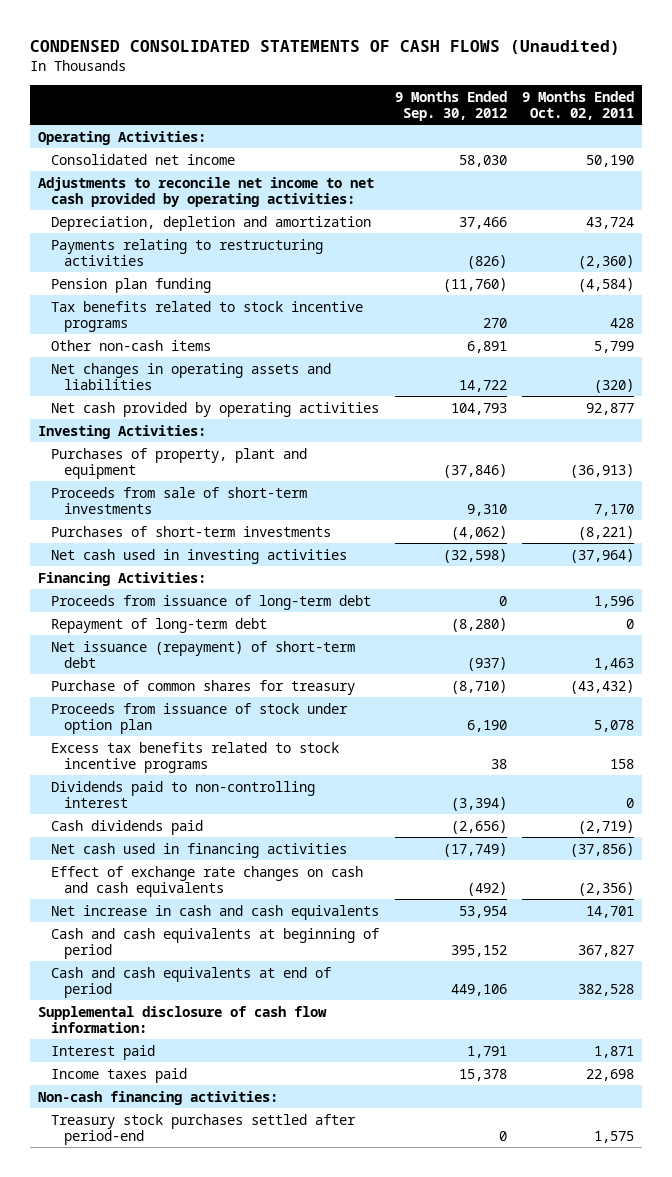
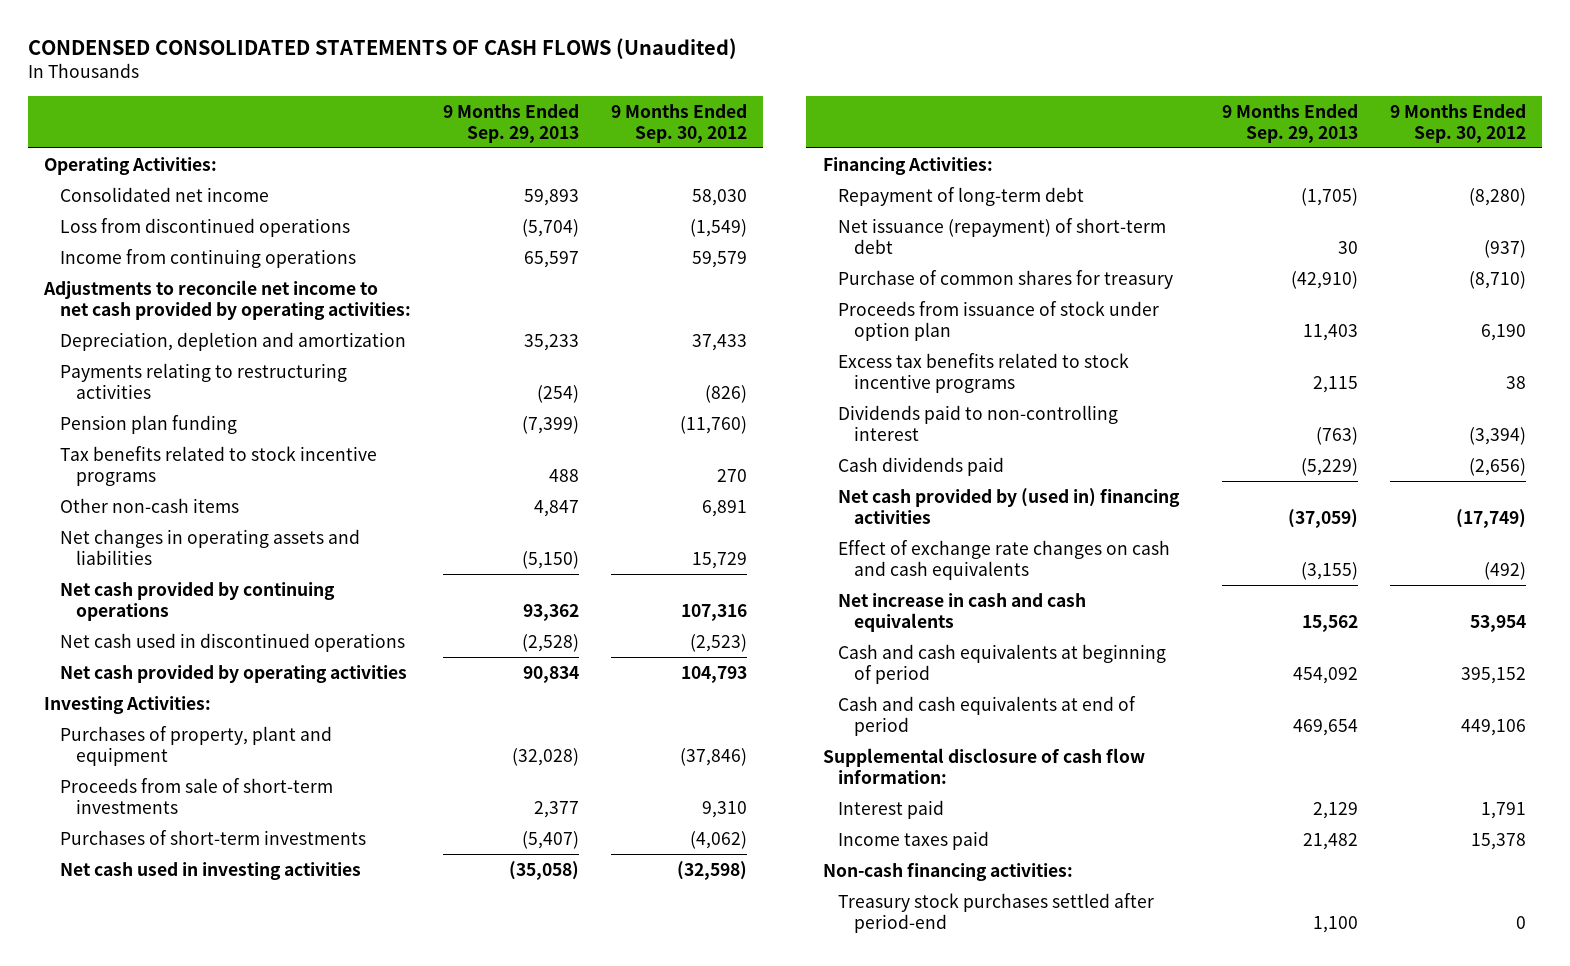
- | 9 Months Ended Sep. 30, 2012 | 9 Months Ended Oct. 02, 2011
+ | 9 Months Ended Sep. 29, 2013 | 9 Months Ended Sep. 30, 2012
+ Loss from discontinued operations | (5,704) | (1,549)
+ Income from continuing operations | 65,597 | 59,579
- Depreciation, depletion and amortization | 37,466 | 43,724
+ Depreciation, depletion and amortization | 35,233 | 37,433
- Net changes in operating assets and liabilities | 14,722 | (320)
+ Net changes in operating assets and liabilities | (5,150) | 15,729
+ Net cash provided by continuing operations | 93,362 | 107,316
+ Net cash used in discontinued operations | (2,528) | (2,523)
- Proceeds from issuance of long-term debt | 0 | 1,596
- Net cash used in financing activities | (17,749) | (37,856)
+ Net cash provided by (used in) financing activities | (37,059) | (17,749)

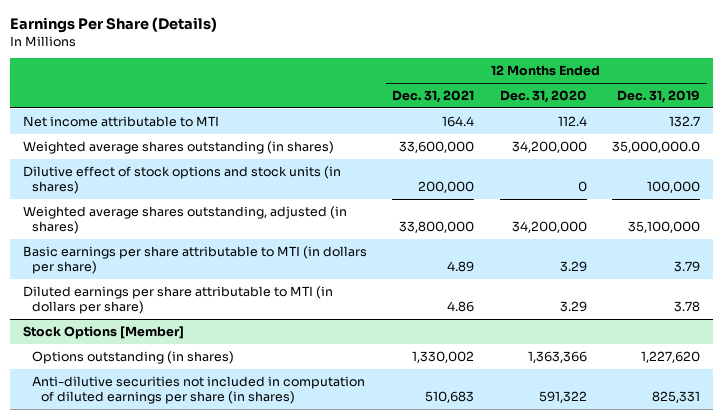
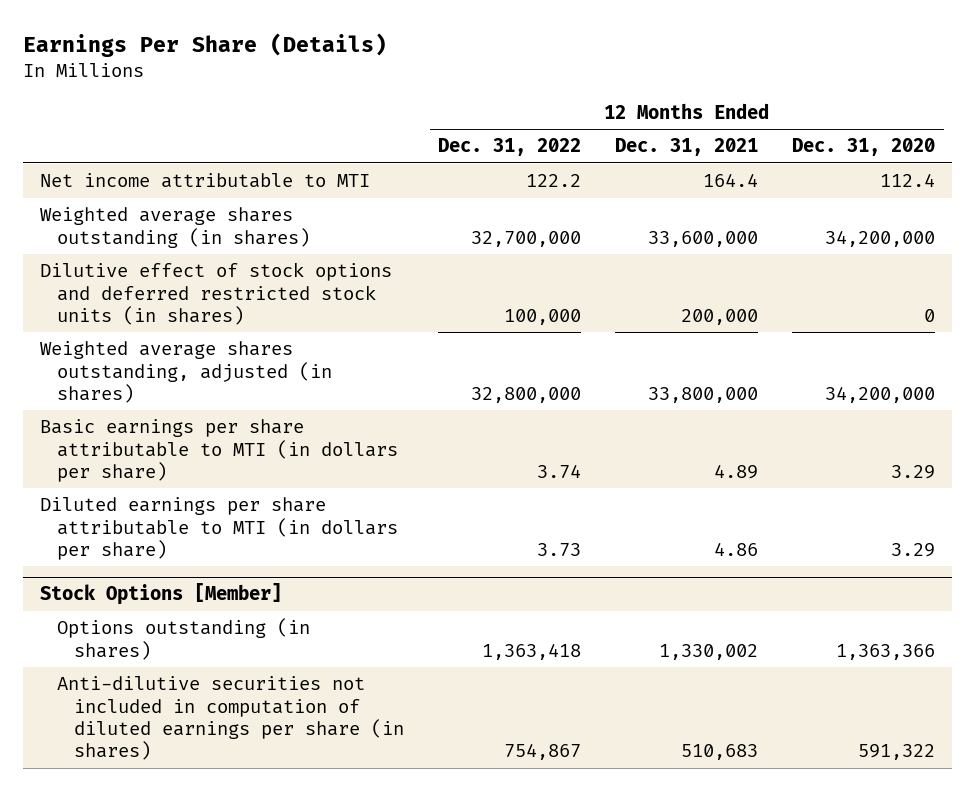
- | 12 Months Ended Dec. 31, 2021 | 12 Months Ended Dec. 31, 2020 | 12 Months Ended Dec. 31, 2019
+ | 12 Months Ended Dec. 31, 2022 | 12 Months Ended Dec. 31, 2021 | 12 Months Ended Dec. 31, 2020
- Dilutive effect of stock options and stock units (in shares) | 200,000 | 0 | 100,000
+ Dilutive effect of stock options and deferred restricted stock units (in shares) | 100,000 | 200,000 | 0

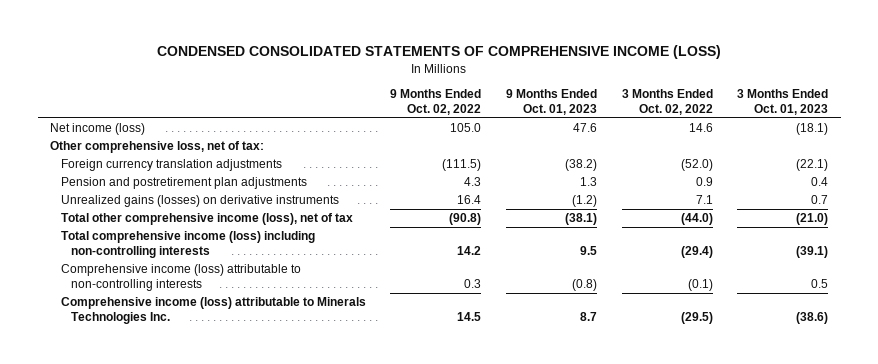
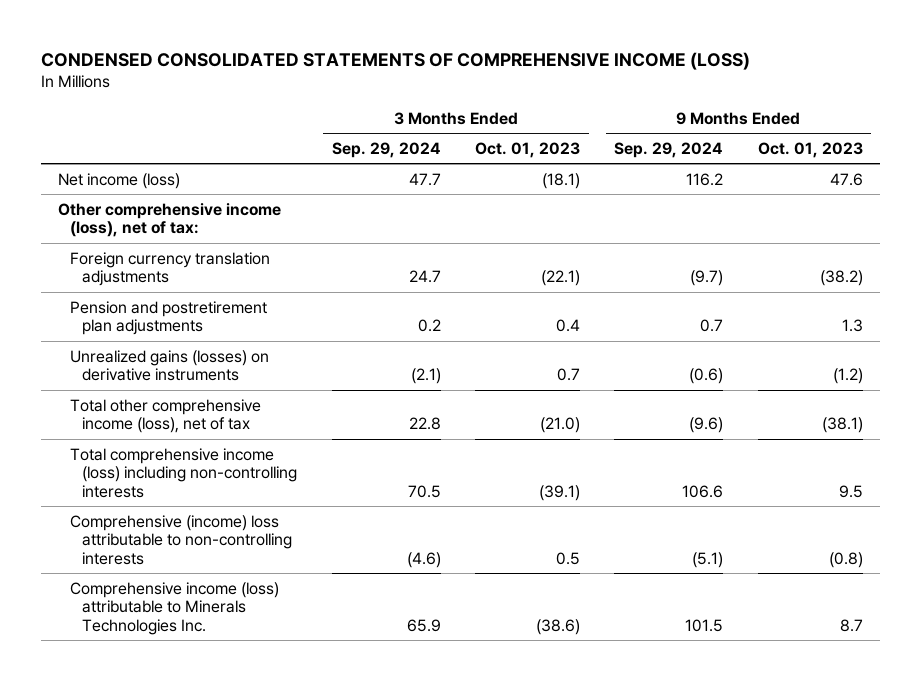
- | 9 Months Ended Oct. 02, 2022 | 9 Months Ended Oct. 01, 2023 | 3 Months Ended Oct. 02, 2022 | 3 Months Ended Oct. 01, 2023
+ | 3 Months Ended Sep. 29, 2024 | 3 Months Ended Oct. 01, 2023 | 9 Months Ended Sep. 29, 2024 | 9 Months Ended Oct. 01, 2023
- Other comprehensive loss, net of tax:
+ Other comprehensive income (loss), net of tax:
- Comprehensive income (loss) attributable to non-controlling interests | 0.3 | (0.8) | (0.1) | 0.5
+ Comprehensive (income) loss attributable to non-controlling interests | (4.6) | 0.5 | (5.1) | (0.8)

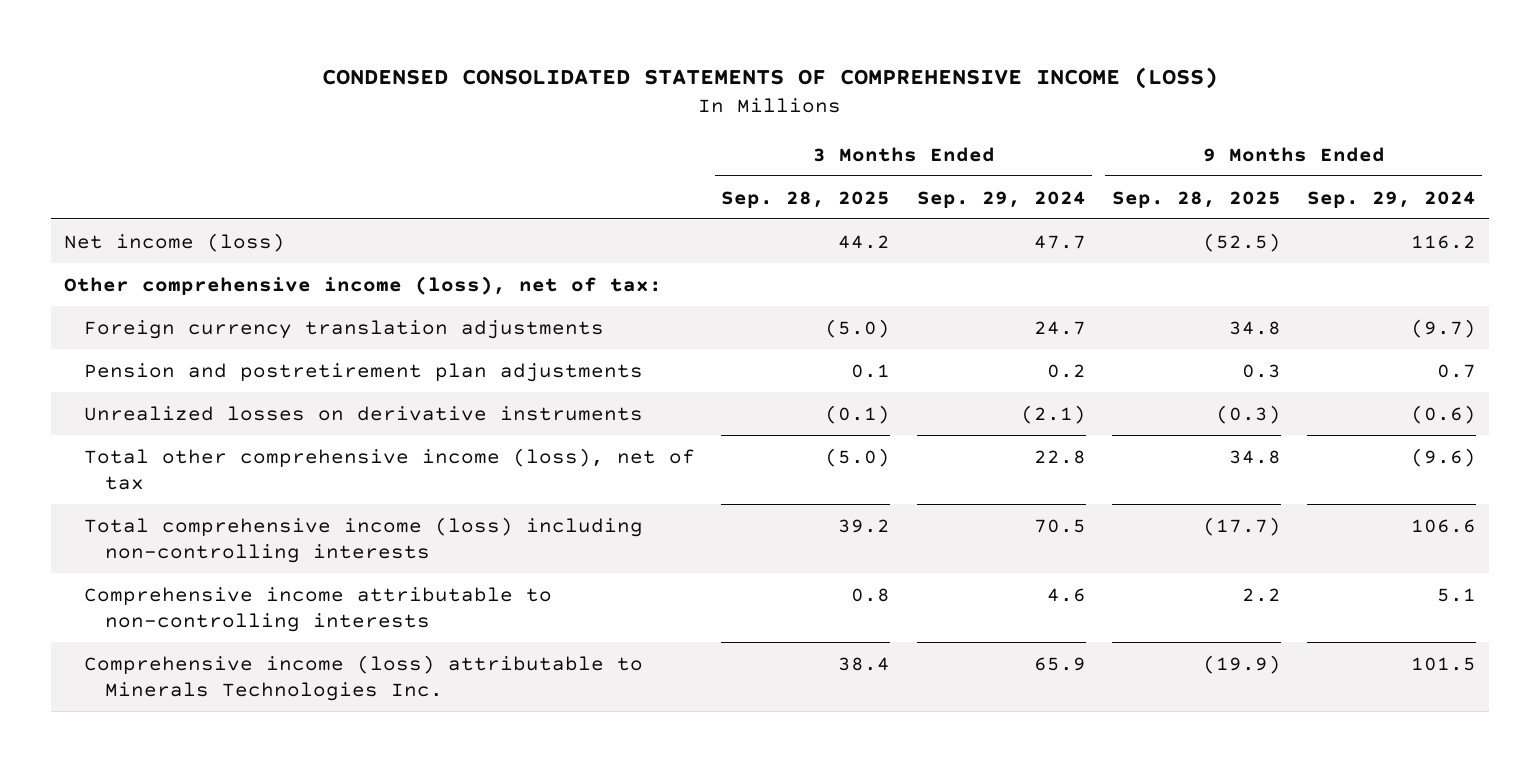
- | 3 Months Ended Sep. 29, 2024 | 3 Months Ended Oct. 01, 2023 | 9 Months Ended Sep. 29, 2024 | 9 Months Ended Oct. 01, 2023
+ | 3 Months Ended Sep. 28, 2025 | 3 Months Ended Sep. 29, 2024 | 9 Months Ended Sep. 28, 2025 | 9 Months Ended Sep. 29, 2024
- Unrealized gains (losses) on derivative instruments | (2.1) | 0.7 | (0.6) | (1.2)
+ Unrealized losses on derivative instruments | (0.1) | (2.1) | (0.3) | (0.6)
- Comprehensive (income) loss attributable to non-controlling interests | (4.6) | 0.5 | (5.1) | (0.8)
+ Comprehensive income attributable to non-controlling interests | 0.8 | 4.6 | 2.2 | 5.1

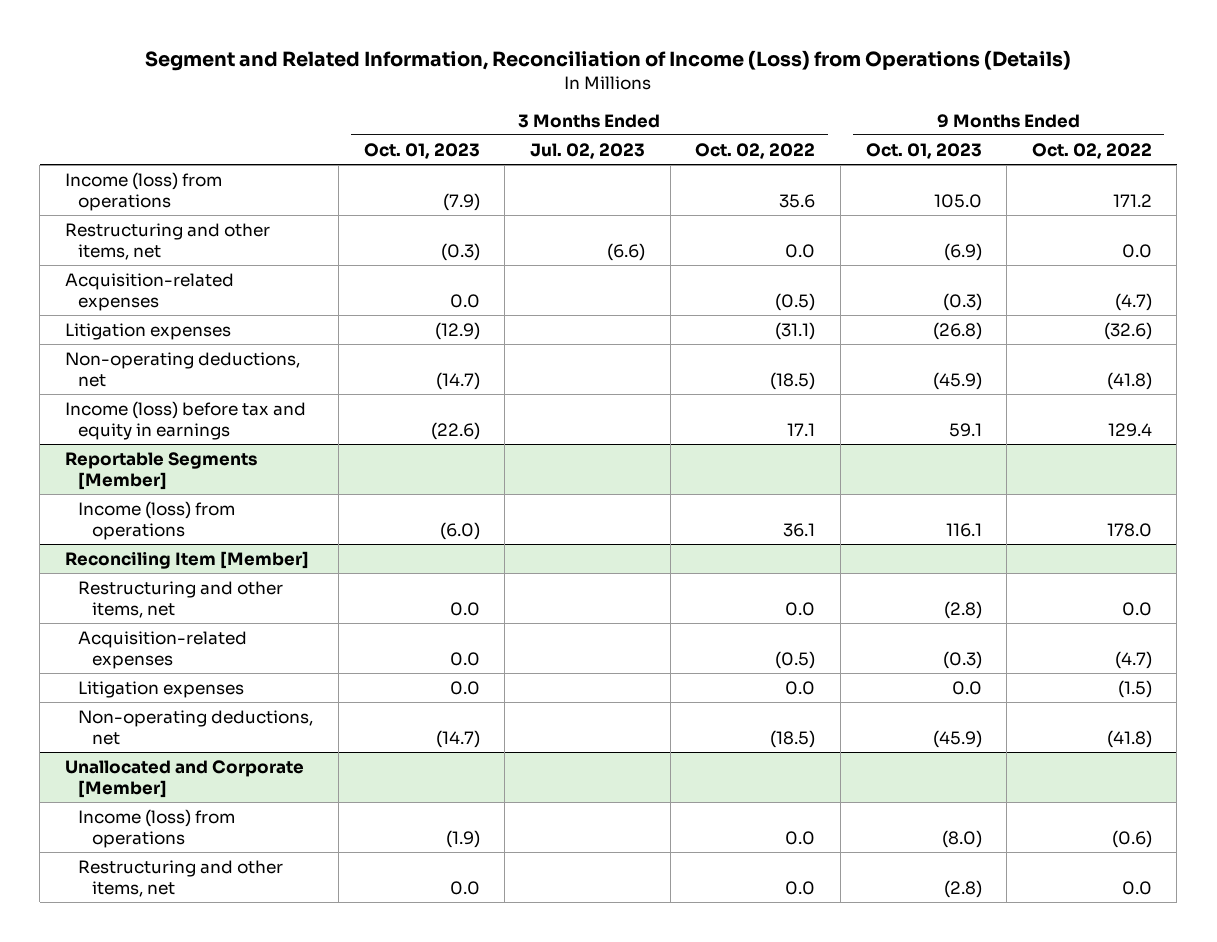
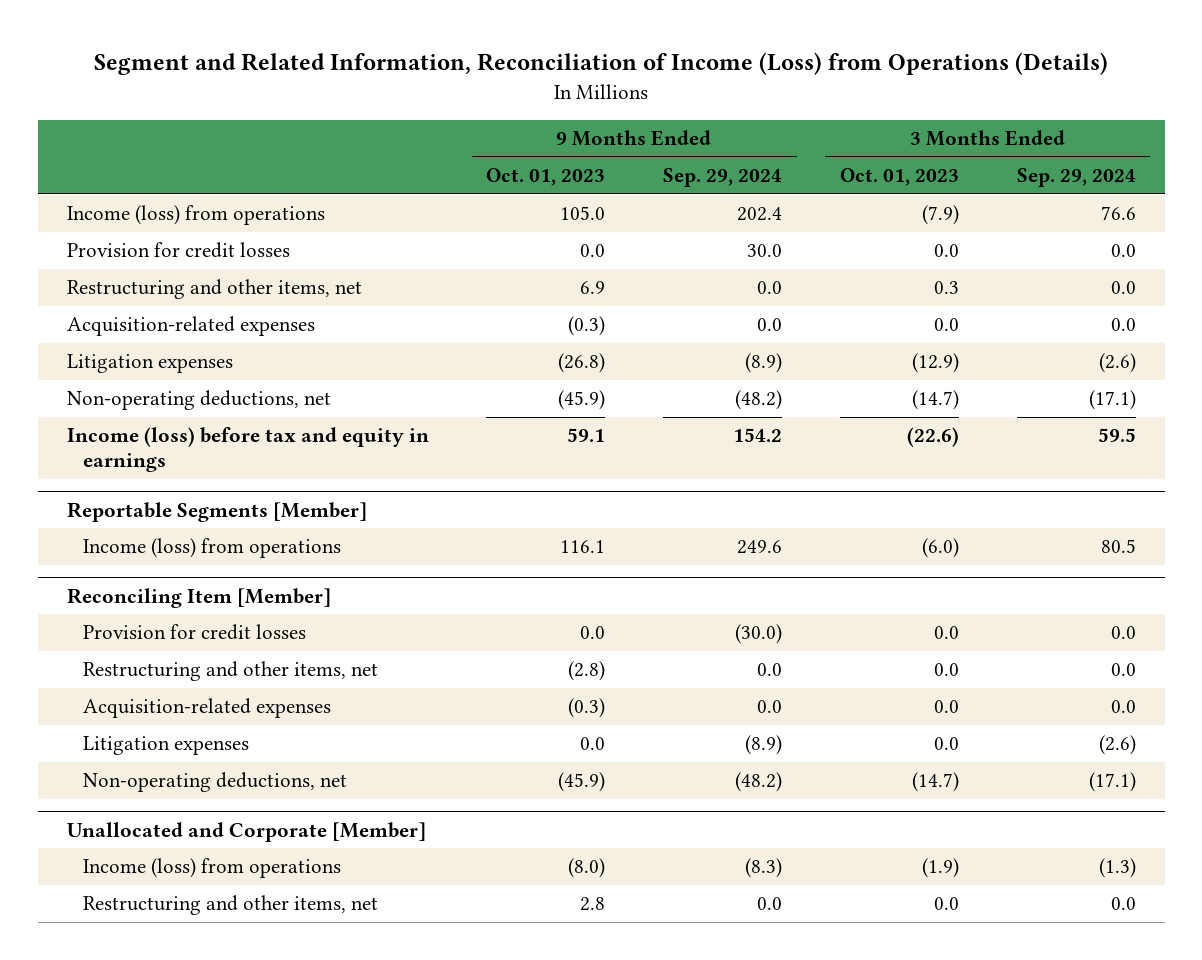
- | 3 Months Ended Oct. 01, 2023 | 3 Months Ended Jul. 02, 2023 | 3 Months Ended Oct. 02, 2022 | 9 Months Ended Oct. 01, 2023 | 9 Months Ended Oct. 02, 2022
+ | 9 Months Ended Oct. 01, 2023 | 9 Months Ended Sep. 29, 2024 | 3 Months Ended Oct. 01, 2023 | 3 Months Ended Sep. 29, 2024
- Restructuring and other items, net | (0.3) | (6.6) | 0.0 | (6.9) | 0.0
+ Provision for credit losses | 0.0 | 30.0 | 0.0 | 0.0
+ Restructuring and other items, net | 6.9 | 0.0 | 0.3 | 0.0
@ Reconciling Item [Member]
+ Provision for credit losses | 0.0 | (30.0) | 0.0 | 0.0
@ Unallocated and Corporate [Member]
- Restructuring and other items, net | 0.0 | | 0.0 | (2.8) | 0.0
+ Restructuring and other items, net | 2.8 | 0.0 | 0.0 | 0.0

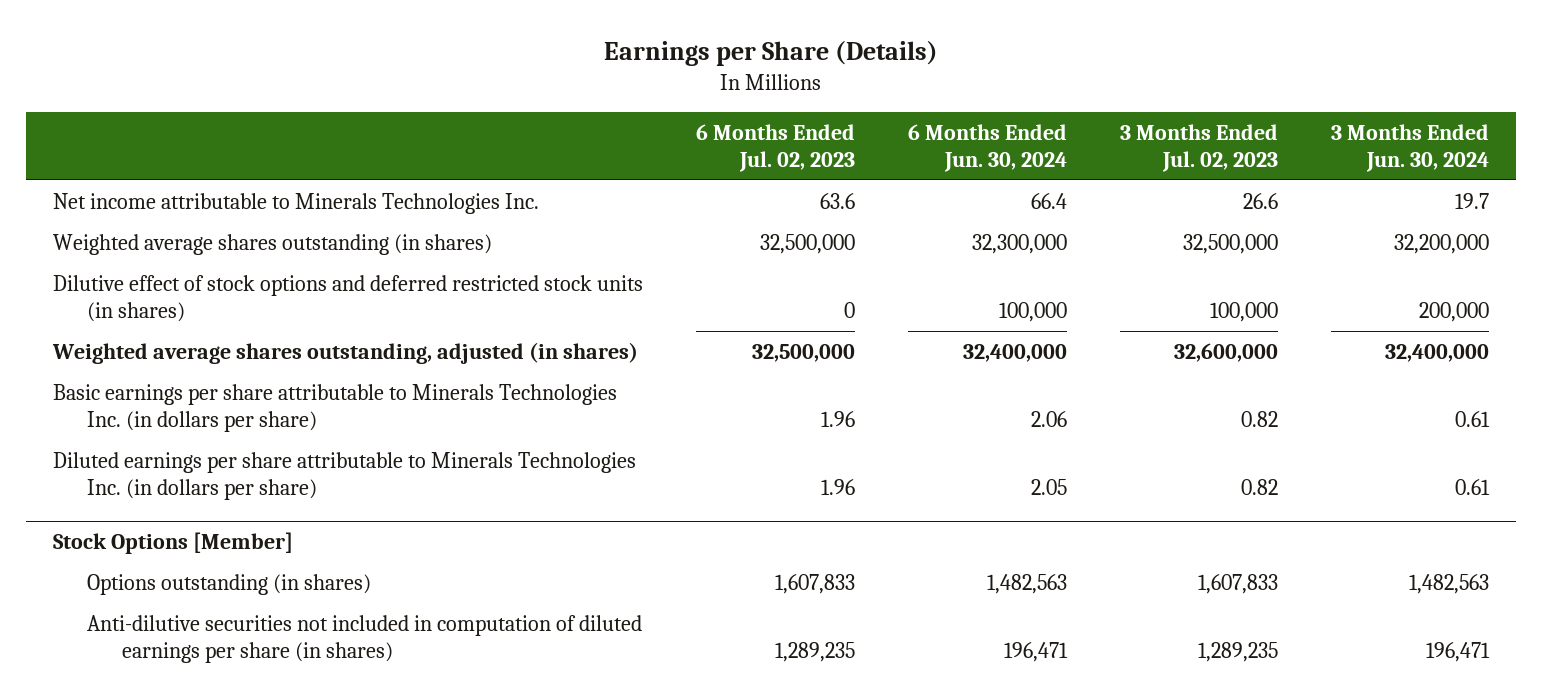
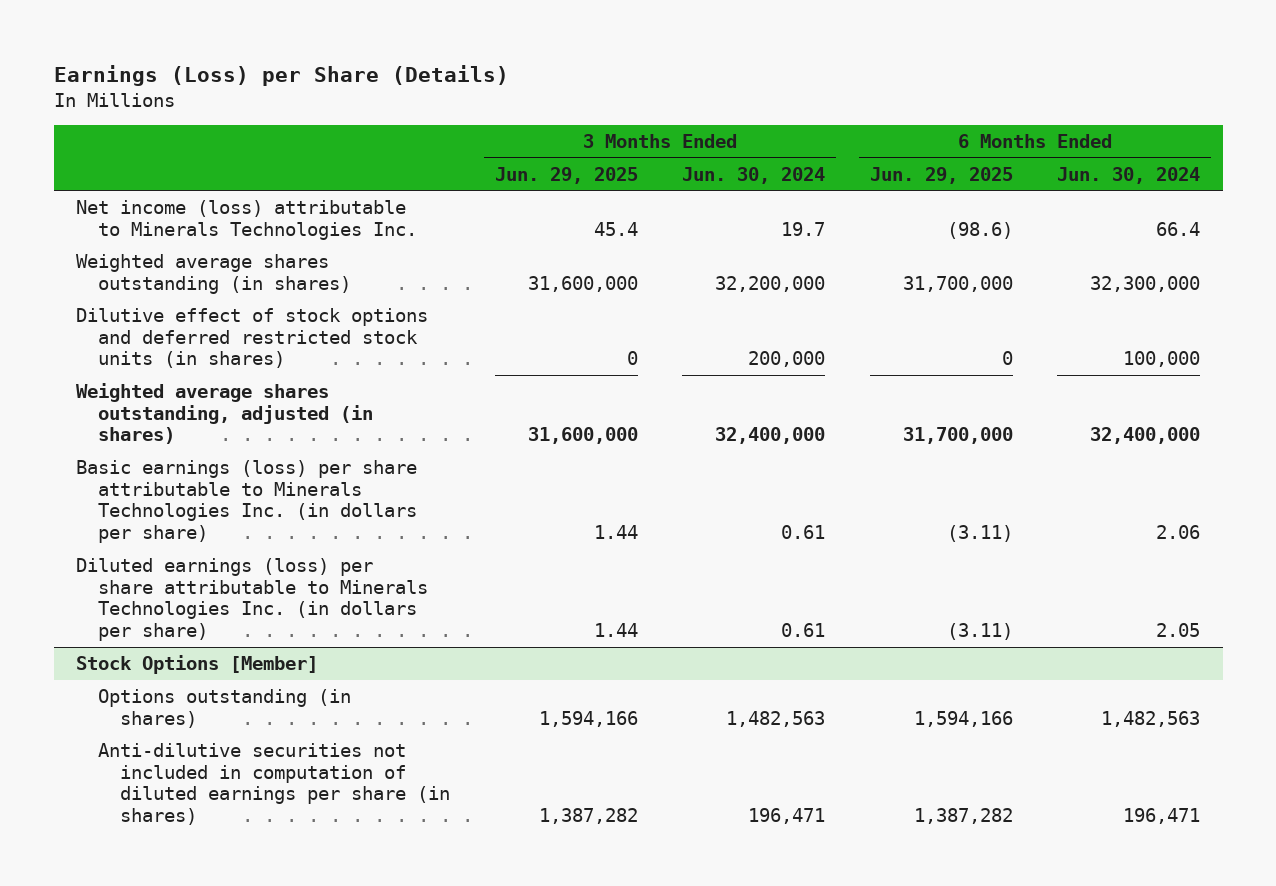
- Earnings per Share (Details)
+ Earnings (Loss) per Share (Details)
- | 6 Months Ended Jul. 02, 2023 | 6 Months Ended Jun. 30, 2024 | 3 Months Ended Jul. 02, 2023 | 3 Months Ended Jun. 30, 2024
+ | 3 Months Ended Jun. 29, 2025 | 3 Months Ended Jun. 30, 2024 | 6 Months Ended Jun. 29, 2025 | 6 Months Ended Jun. 30, 2024
- Net income attributable to Minerals Technologies Inc. | 63.6 | 66.4 | 26.6 | 19.7
+ Net income (loss) attributable to Minerals Technologies Inc. | 45.4 | 19.7 | (98.6) | 66.4
- Basic earnings per share attributable to Minerals Technologies Inc. (in dollars per share) | 1.96 | 2.06 | 0.82 | 0.61
- Diluted earnings per share attributable to Minerals Technologies Inc. (in dollars per share) | 1.96 | 2.05 | 0.82 | 0.61
+ Basic earnings (loss) per share attributable to Minerals Technologies Inc. (in dollars per share) | 1.44 | 0.61 | (3.11) | 2.06
+ Diluted earnings (loss) per share attributable to Minerals Technologies Inc. (in dollars per share) | 1.44 | 0.61 | (3.11) | 2.05

